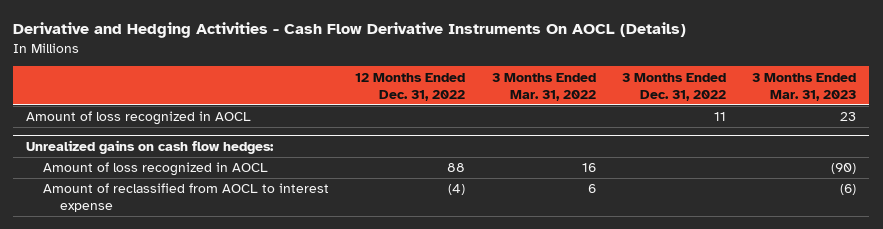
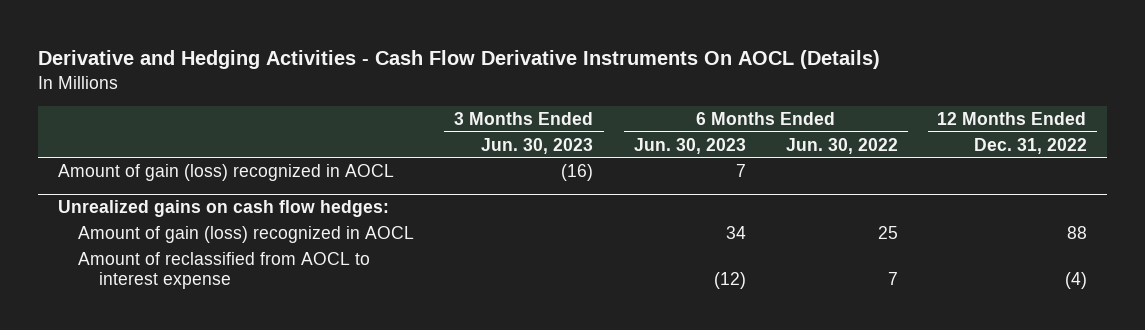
- | 12 Months Ended Dec. 31, 2022 | 3 Months Ended Mar. 31, 2022 | 3 Months Ended Dec. 31, 2022 | 3 Months Ended Mar. 31, 2023
+ | 3 Months Ended Jun. 30, 2023 | 6 Months Ended Jun. 30, 2023 | 6 Months Ended Jun. 30, 2022 | 12 Months Ended Dec. 31, 2022
- Amount of loss recognized in AOCL | | | 11 | 23
+ Amount of gain (loss) recognized in AOCL | (16) | 7 | |
@ Unrealized gains on cash flow hedges:
- Amount of loss recognized in AOCL | 88 | 16 | | (90)
+ Amount of gain (loss) recognized in AOCL | | 34 | 25 | 88

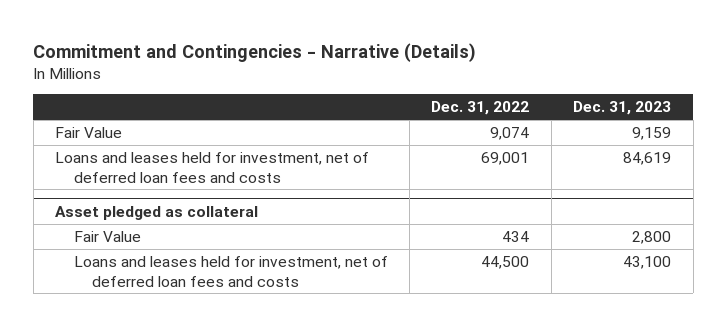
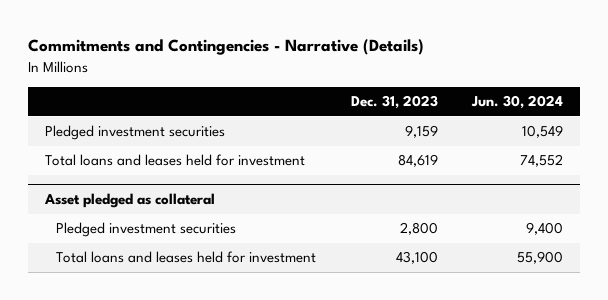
- Commitment and Contingencies - Narrative (Details)
+ Commitments and Contingencies - Narrative (Details)
- | Dec. 31, 2022 | Dec. 31, 2023
+ | Dec. 31, 2023 | Jun. 30, 2024
- Fair Value | 9,074 | 9,159
- Loans and leases held for investment, net of deferred loan fees and costs | 69,001 | 84,619
+ Pledged investment securities | 9,159 | 10,549
+ Total loans and leases held for investment | 84,619 | 74,552
@ Asset pledged as collateral
- Fair Value | 434 | 2,800
- Loans and leases held for investment, net of deferred loan fees and costs | 44,500 | 43,100
+ Pledged investment securities | 2,800 | 9,400
+ Total loans and leases held for investment | 43,100 | 55,900

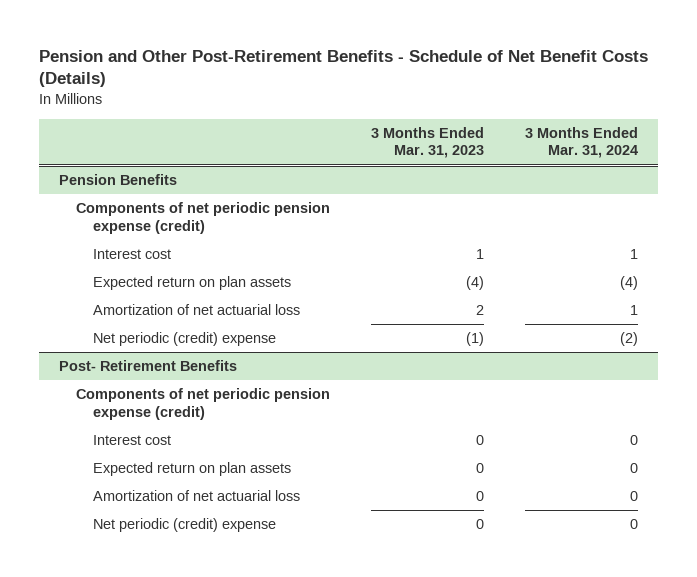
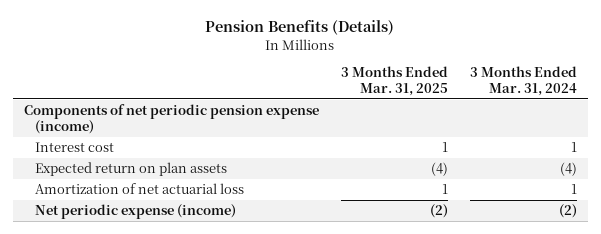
- Pension and Other Post-Retirement Benefits - Schedule of Net Benefit Costs (Details)
+ Pension Benefits (Details)
- | 3 Months Ended Mar. 31, 2023 | 3 Months Ended Mar. 31, 2024
+ | 3 Months Ended Mar. 31, 2025 | 3 Months Ended Mar. 31, 2024
- Pension Benefits
- Components of net periodic pension expense (credit)
+ Components of net periodic pension expense (income)
- Net periodic (credit) expense | (1) | (2)
- Post- Retirement Benefits
- Components of net periodic pension expense (credit)
- Interest cost | 0 | 0
- Expected return on plan assets | 0 | 0
- Amortization of net actuarial loss | 0 | 0
- Net periodic (credit) expense | 0 | 0
+ Net periodic expense (income) | (2) | (2)

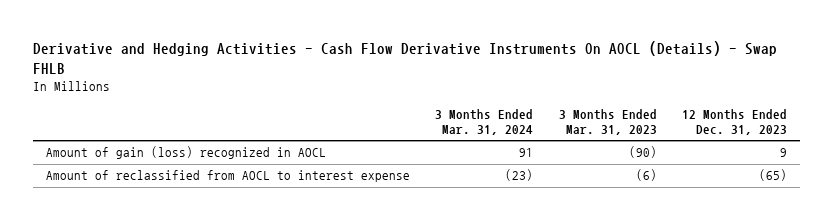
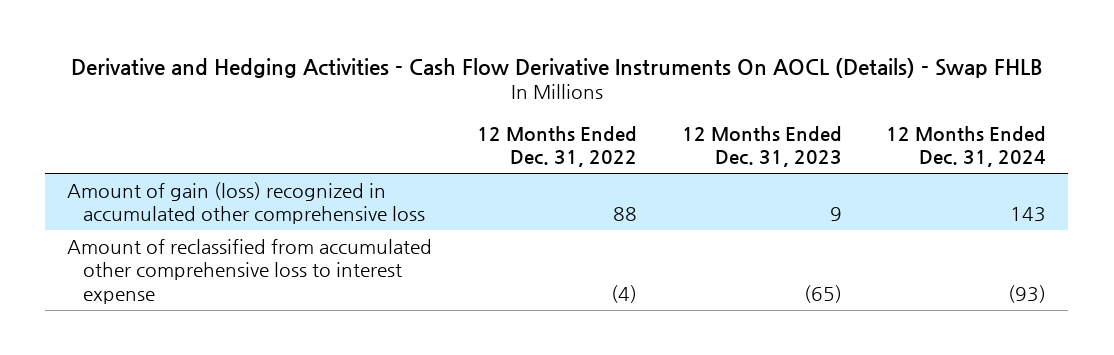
- | 3 Months Ended Mar. 31, 2024 | 3 Months Ended Mar. 31, 2023 | 12 Months Ended Dec. 31, 2023
+ | 12 Months Ended Dec. 31, 2022 | 12 Months Ended Dec. 31, 2023 | 12 Months Ended Dec. 31, 2024
- Amount of gain (loss) recognized in AOCL | 91 | (90) | 9
- Amount of reclassified from AOCL to interest expense | (23) | (6) | (65)
+ Amount of gain (loss) recognized in accumulated other comprehensive loss | 88 | 9 | 143
+ Amount of reclassified from accumulated other comprehensive loss to interest expense | (4) | (65) | (93)

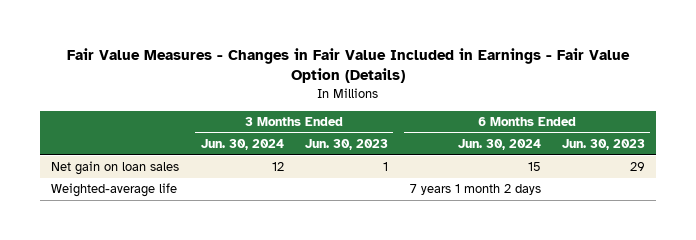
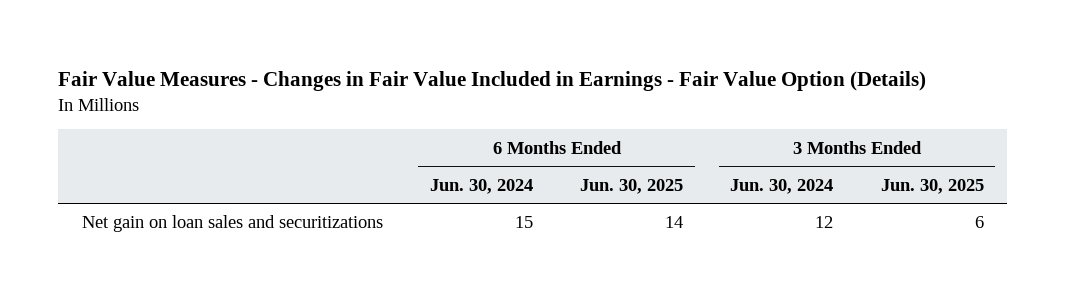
- | 3 Months Ended Jun. 30, 2024 | 3 Months Ended Jun. 30, 2023 | 6 Months Ended Jun. 30, 2024 | 6 Months Ended Jun. 30, 2023
+ | 6 Months Ended Jun. 30, 2024 | 6 Months Ended Jun. 30, 2025 | 3 Months Ended Jun. 30, 2024 | 3 Months Ended Jun. 30, 2025
- Net gain on loan sales | 12 | 1 | 15 | 29
- Weighted-average life | | | 7 years 1 month 2 days |
+ Net gain on loan sales and securitizations | 15 | 14 | 12 | 6

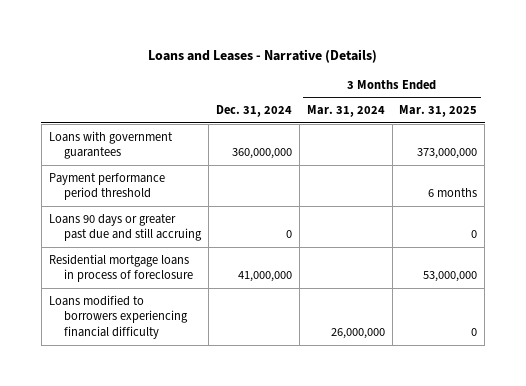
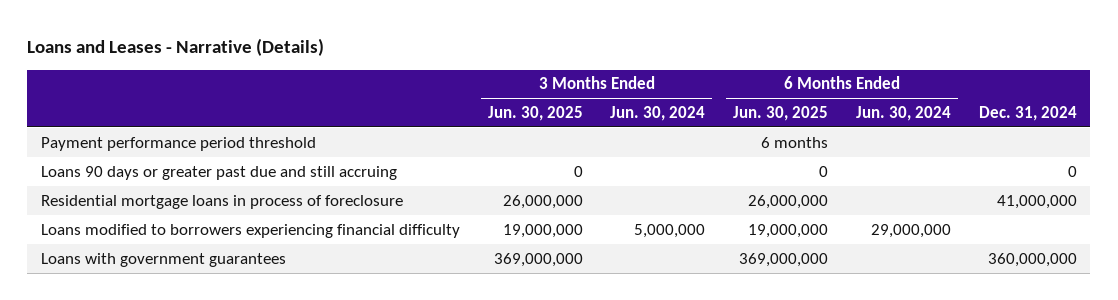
- | Dec. 31, 2024 | 3 Months Ended Mar. 31, 2024 | 3 Months Ended Mar. 31, 2025
+ | 3 Months Ended Jun. 30, 2025 | 3 Months Ended Jun. 30, 2024 | 6 Months Ended Jun. 30, 2025 | 6 Months Ended Jun. 30, 2024 | Dec. 31, 2024
moved down: Loans with government guarantees | 369,000,000 | | 369,000,000 | | 360,000,000

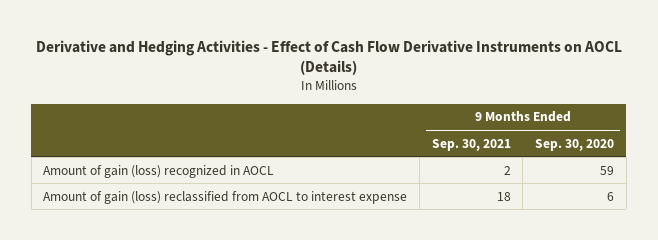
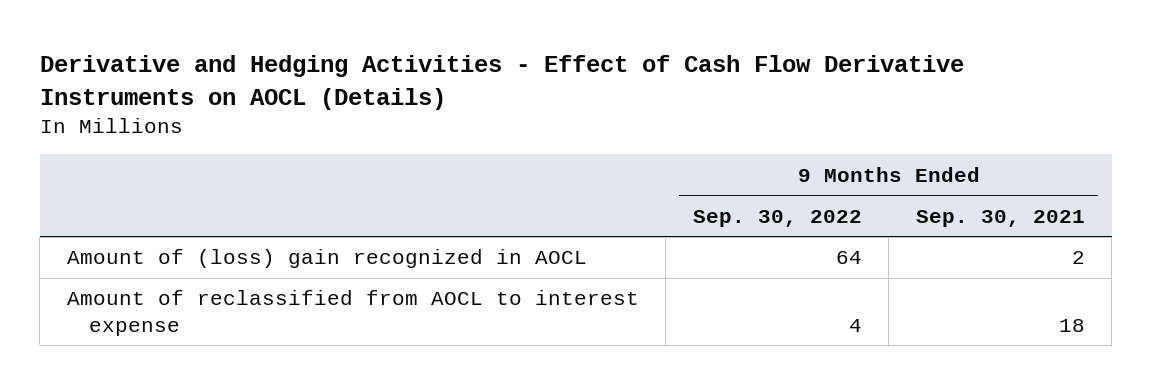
- | 9 Months Ended Sep. 30, 2021 | 9 Months Ended Sep. 30, 2020
+ | 9 Months Ended Sep. 30, 2022 | 9 Months Ended Sep. 30, 2021
- Amount of gain (loss) recognized in AOCL | 2 | 59
- Amount of gain (loss) reclassified from AOCL to interest expense | 18 | 6
+ Amount of (loss) gain recognized in AOCL | 64 | 2
+ Amount of reclassified from AOCL to interest expense | 4 | 18

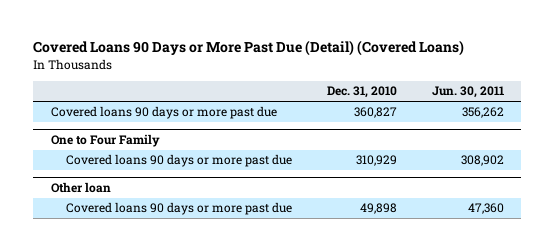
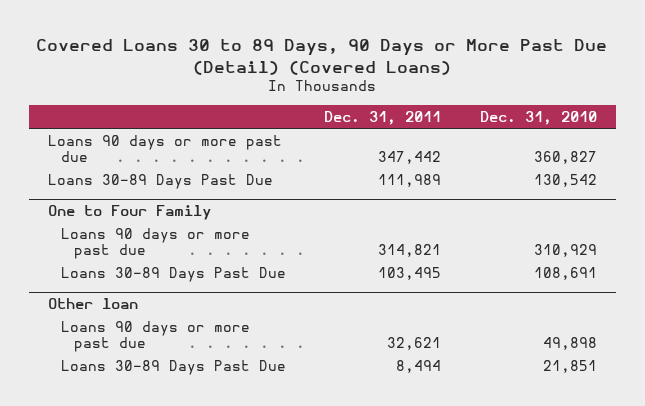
- Covered Loans 90 Days or More Past Due (Detail) (Covered Loans)
+ Covered Loans 30 to 89 Days, 90 Days or More Past Due (Detail) (Covered Loans)
- | Dec. 31, 2010 | Jun. 30, 2011
+ | Dec. 31, 2011 | Dec. 31, 2010
- Covered loans 90 days or more past due | 360,827 | 356,262
+ Loans 90 days or more past due | 347,442 | 360,827
+ Loans 30-89 Days Past Due | 111,989 | 130,542
@ One to Four Family
- Covered loans 90 days or more past due | 310,929 | 308,902
+ Loans 90 days or more past due | 314,821 | 310,929
+ Loans 30-89 Days Past Due | 103,495 | 108,691
@ Other loan
- Covered loans 90 days or more past due | 49,898 | 47,360
+ Loans 90 days or more past due | 32,621 | 49,898
+ Loans 30-89 Days Past Due | 8,494 | 21,851

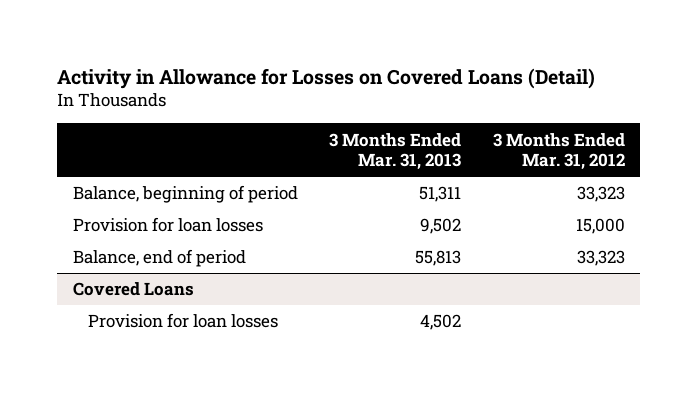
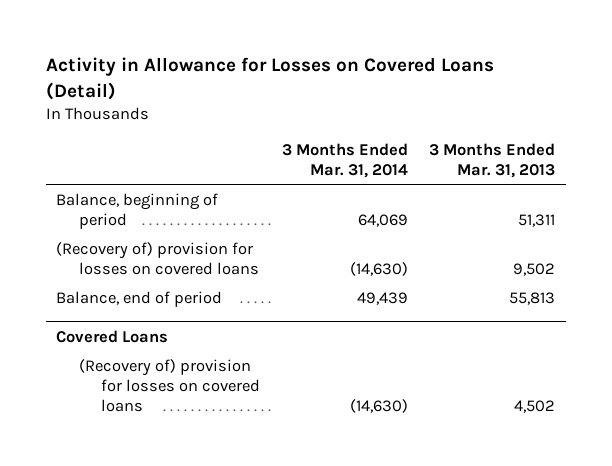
- | 3 Months Ended Mar. 31, 2013 | 3 Months Ended Mar. 31, 2012
+ | 3 Months Ended Mar. 31, 2014 | 3 Months Ended Mar. 31, 2013
- Provision for loan losses | 9,502 | 15,000
+ (Recovery of) provision for losses on covered loans | (14,630) | 9,502
@ Covered Loans
- Provision for loan losses | 4,502 |
+ (Recovery of) provision for losses on covered loans | (14,630) | 4,502

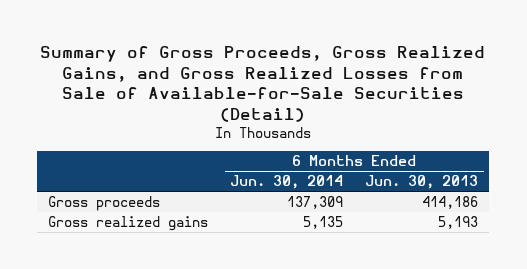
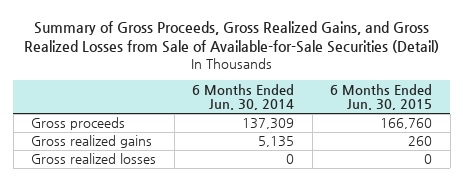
- | 6 Months Ended Jun. 30, 2014 | 6 Months Ended Jun. 30, 2013
+ | 6 Months Ended Jun. 30, 2014 | 6 Months Ended Jun. 30, 2015
+ Gross realized losses | 0 | 0

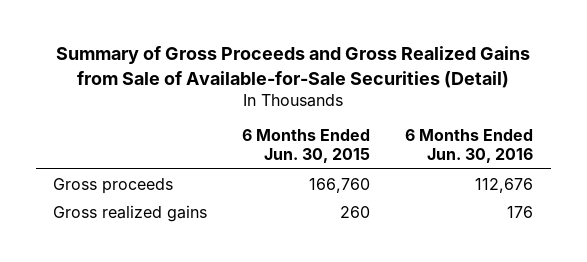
- Summary of Gross Proceeds, Gross Realized Gains, and Gross Realized Losses from Sale of Available-for-Sale Securities (Detail)
+ Summary of Gross Proceeds and Gross Realized Gains from Sale of Available-for-Sale Securities (Detail)
- | 6 Months Ended Jun. 30, 2014 | 6 Months Ended Jun. 30, 2015
+ | 6 Months Ended Jun. 30, 2015 | 6 Months Ended Jun. 30, 2016
- Gross realized losses | 0 | 0

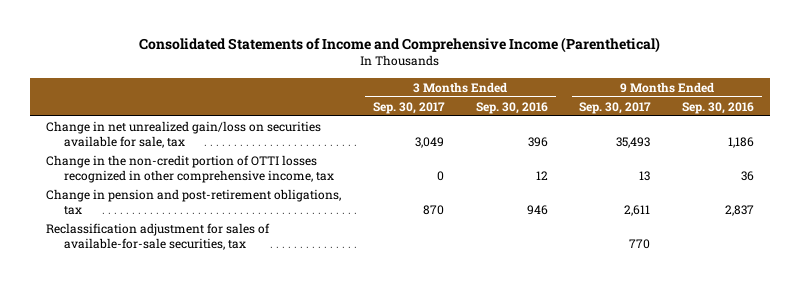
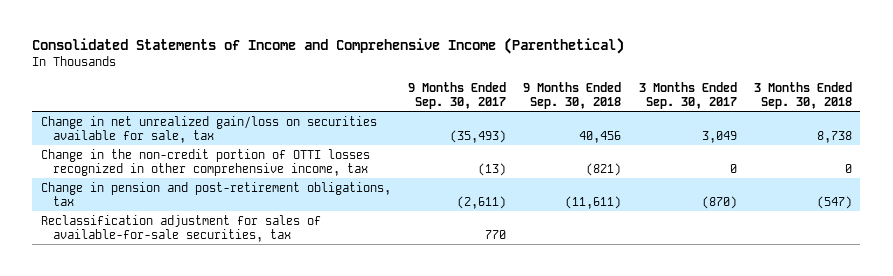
- | 3 Months Ended Sep. 30, 2017 | 3 Months Ended Sep. 30, 2016 | 9 Months Ended Sep. 30, 2017 | 9 Months Ended Sep. 30, 2016
+ | 9 Months Ended Sep. 30, 2017 | 9 Months Ended Sep. 30, 2018 | 3 Months Ended Sep. 30, 2017 | 3 Months Ended Sep. 30, 2018
- Change in net unrealized gain/loss on securities available for sale, tax | 3,049 | 396 | 35,493 | 1,186
- Change in the non-credit portion of OTTI losses recognized in other comprehensive income, tax | 0 | 12 | 13 | 36
- Change in pension and post-retirement obligations, tax | 870 | 946 | 2,611 | 2,837
+ Change in net unrealized gain/loss on securities available for sale, tax | (35,493) | 40,456 | 3,049 | 8,738
+ Change in the non-credit portion of OTTI losses recognized in other comprehensive income, tax | (13) | (821) | 0 | 0
+ Change in pension and post-retirement obligations, tax | (2,611) | (11,611) | (870) | (547)

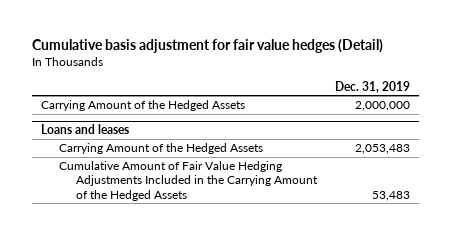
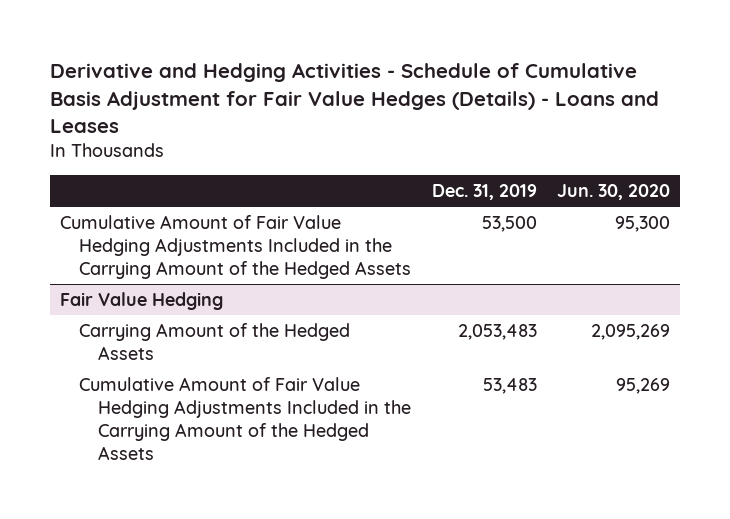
- Cumulative basis adjustment for fair value hedges (Detail)
+ Derivative and Hedging Activities - Schedule of Cumulative Basis Adjustment for Fair Value Hedges (Details) - Loans and Leases
- | Dec. 31, 2019
+ | Dec. 31, 2019 | Jun. 30, 2020
- Carrying Amount of the Hedged Assets | 2,000,000
- Loans and leases
+ Cumulative Amount of Fair Value Hedging Adjustments Included in the Carrying Amount of the Hedged Assets | 53,500 | 95,300
+ Fair Value Hedging

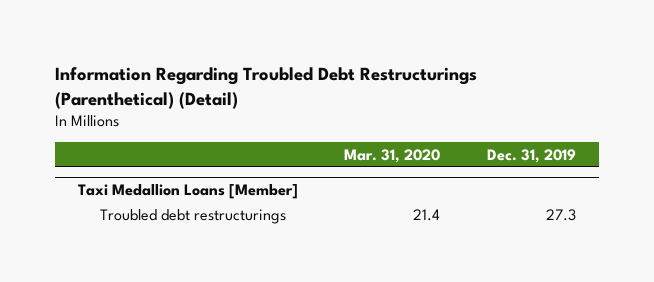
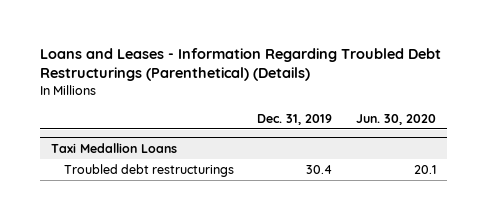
- Information Regarding Troubled Debt Restructurings (Parenthetical) (Detail)
+ Loans and Leases - Information Regarding Troubled Debt Restructurings (Parenthetical) (Details)
- | Mar. 31, 2020 | Dec. 31, 2019
+ | Dec. 31, 2019 | Jun. 30, 2020
- Taxi Medallion Loans [Member]
- Troubled debt restructurings | 21.4 | 27.3
+ Taxi Medallion Loans
+ Troubled debt restructurings | 30.4 | 20.1

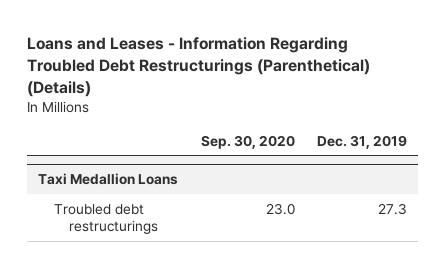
- | Dec. 31, 2019 | Jun. 30, 2020
+ | Sep. 30, 2020 | Dec. 31, 2019
@ Taxi Medallion Loans
- Troubled debt restructurings | 30.4 | 20.1
+ Troubled debt restructurings | 23.0 | 27.3

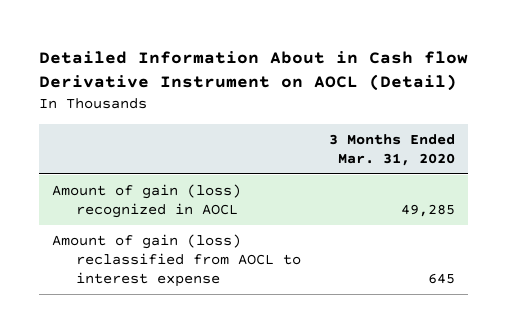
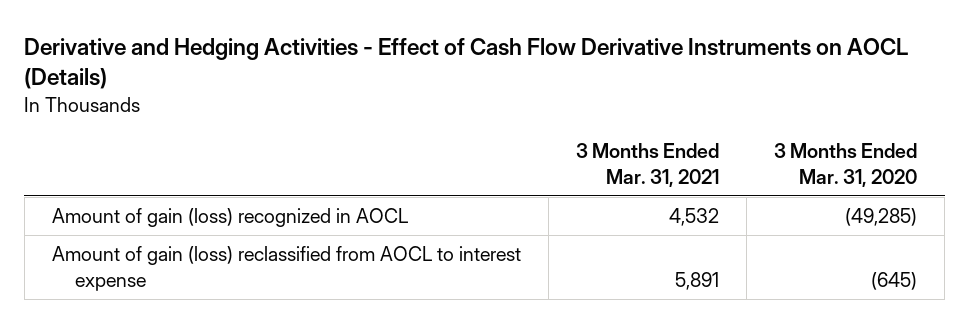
- Detailed Information About in Cash flow Derivative Instrument on AOCL (Detail)
+ Derivative and Hedging Activities - Effect of Cash Flow Derivative Instruments on AOCL (Details)
- | 3 Months Ended Mar. 31, 2020
+ | 3 Months Ended Mar. 31, 2021 | 3 Months Ended Mar. 31, 2020
- Amount of gain (loss) recognized in AOCL | 49,285
- Amount of gain (loss) reclassified from AOCL to interest expense | 645
+ Amount of gain (loss) recognized in AOCL | 4,532 | (49,285)
+ Amount of gain (loss) reclassified from AOCL to interest expense | 5,891 | (645)

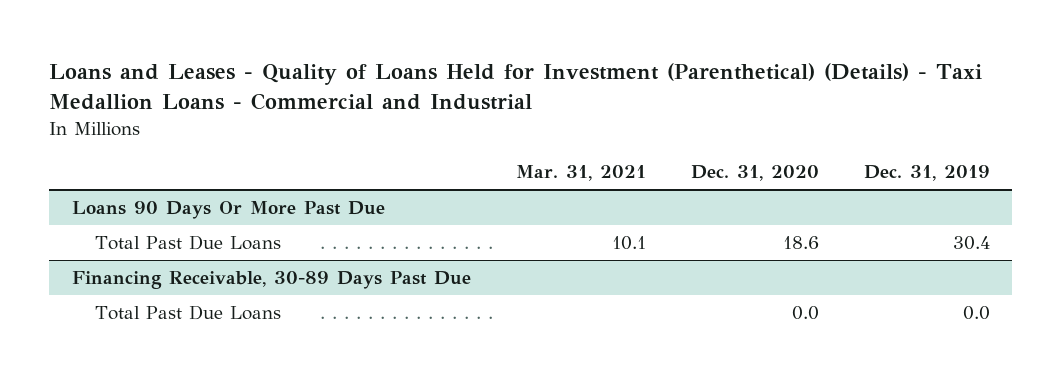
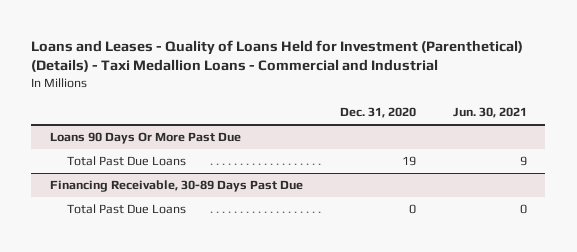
- | Mar. 31, 2021 | Dec. 31, 2020 | Dec. 31, 2019
+ | Dec. 31, 2020 | Jun. 30, 2021
@ Loans 90 Days Or More Past Due
- Total Past Due Loans | 10.1 | 18.6 | 30.4
+ Total Past Due Loans | 19 | 9
@ Financing Receivable, 30-89 Days Past Due
- Total Past Due Loans | | 0.0 | 0.0
+ Total Past Due Loans | 0 | 0

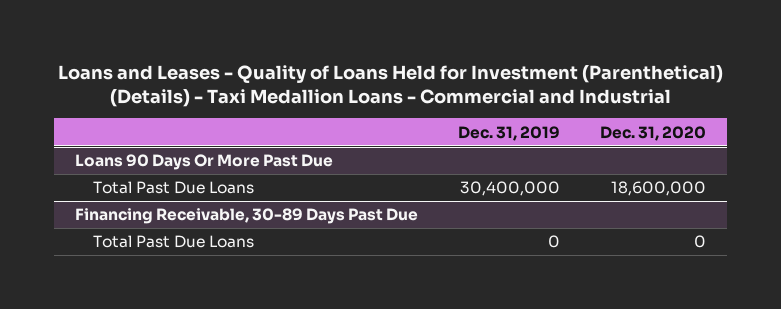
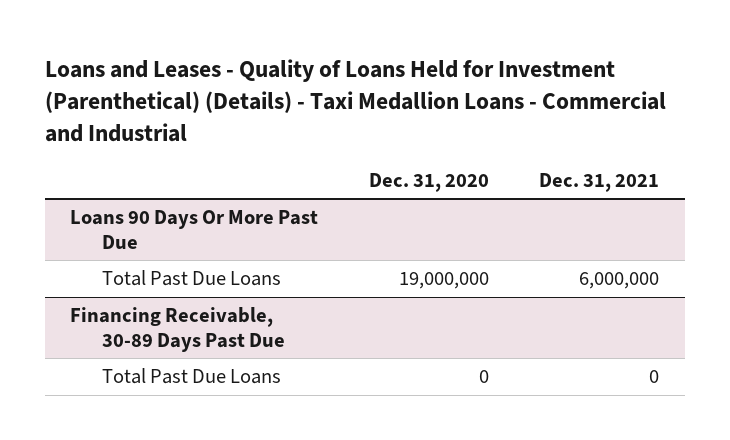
- | Dec. 31, 2019 | Dec. 31, 2020
+ | Dec. 31, 2020 | Dec. 31, 2021
@ Loans 90 Days Or More Past Due
- Total Past Due Loans | 30,400,000 | 18,600,000
+ Total Past Due Loans | 19,000,000 | 6,000,000

